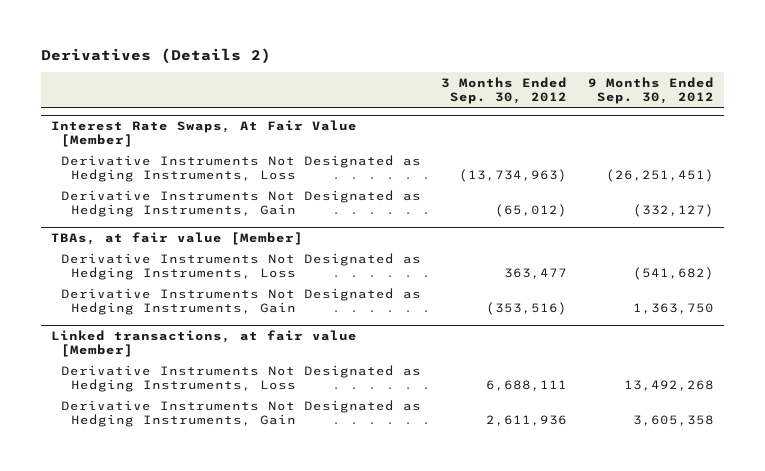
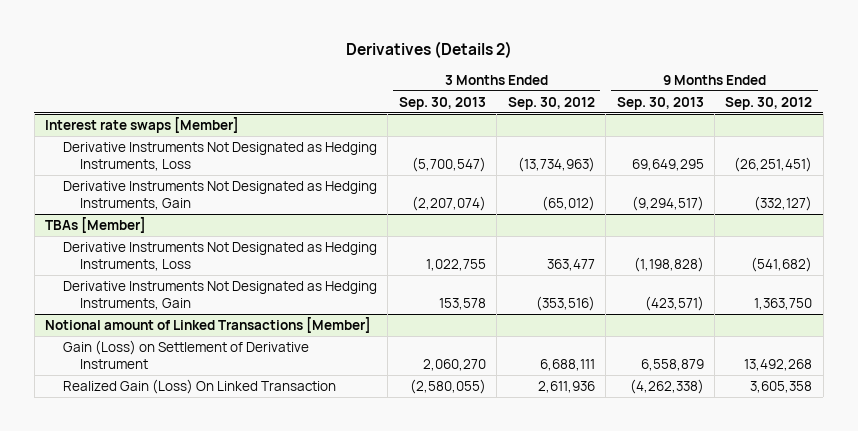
- | 3 Months Ended Sep. 30, 2012 | 9 Months Ended Sep. 30, 2012
+ | 3 Months Ended Sep. 30, 2013 | 3 Months Ended Sep. 30, 2012 | 9 Months Ended Sep. 30, 2013 | 9 Months Ended Sep. 30, 2012
- Interest Rate Swaps, At Fair Value [Member]
+ Interest rate swaps [Member]
- TBAs, at fair value [Member]
+ TBAs [Member]
- Linked transactions, at fair value [Member]
- Derivative Instruments Not Designated as Hedging Instruments, Loss | 6,688,111 | 13,492,268
- Derivative Instruments Not Designated as Hedging Instruments, Gain | 2,611,936 | 3,605,358
+ Notional amount of Linked Transactions [Member]
+ Gain (Loss) on Settlement of Derivative Instrument | 2,060,270 | 6,688,111 | 6,558,879 | 13,492,268
+ Realized Gain (Loss) On Linked Transaction | (2,580,055) | 2,611,936 | (4,262,338) | 3,605,358

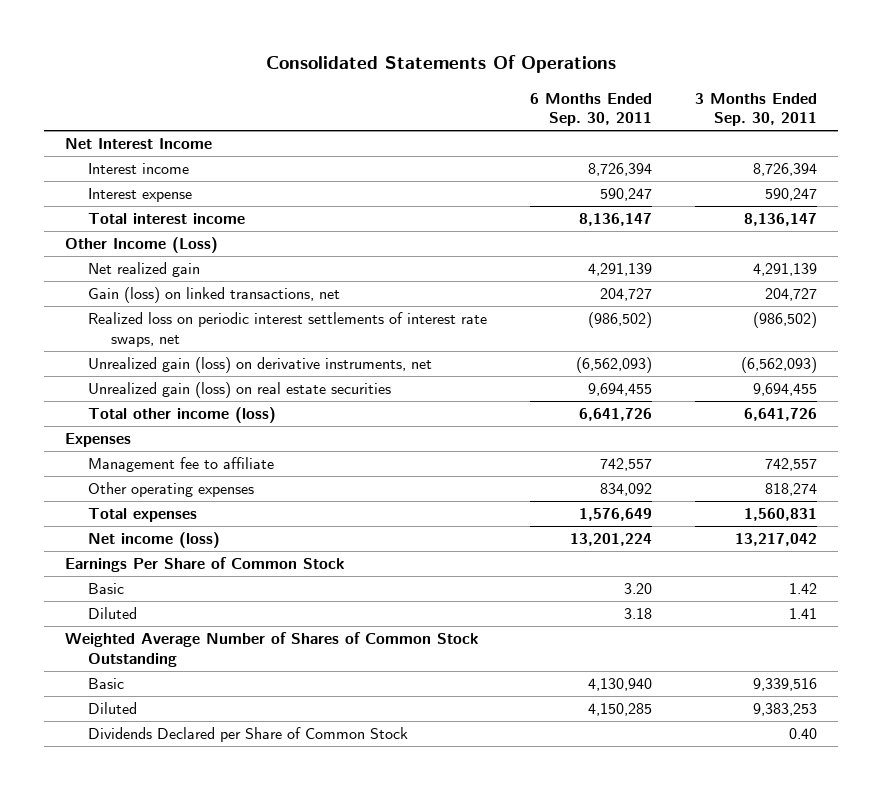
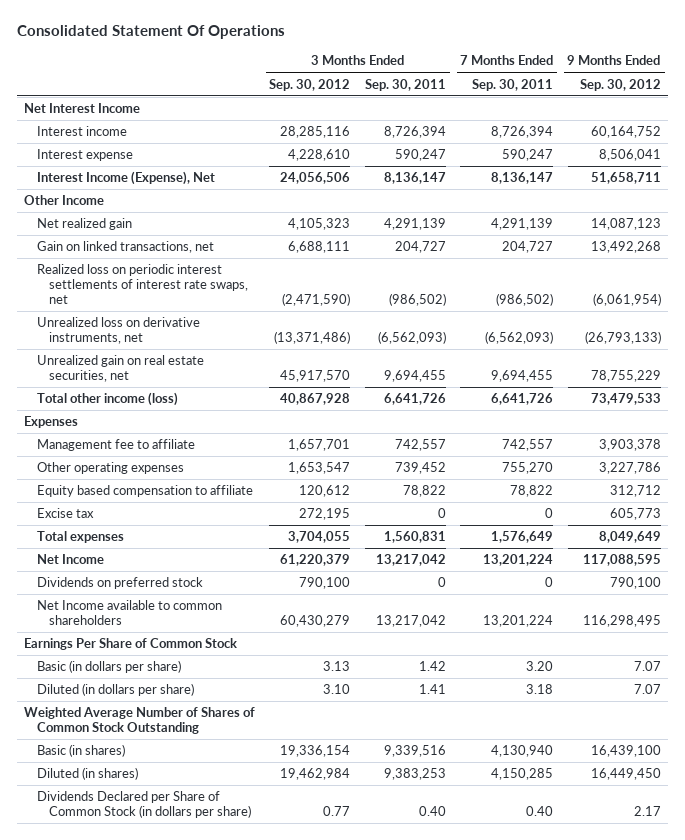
- Consolidated Statements Of Operations
+ Consolidated Statement Of Operations
- | 6 Months Ended Sep. 30, 2011 | 3 Months Ended Sep. 30, 2011
+ | 3 Months Ended Sep. 30, 2012 | 3 Months Ended Sep. 30, 2011 | 7 Months Ended Sep. 30, 2011 | 9 Months Ended Sep. 30, 2012
- Total interest income | 8,136,147 | 8,136,147
- Other Income (Loss)
+ Interest Income (Expense), Net | 24,056,506 | 8,136,147 | 8,136,147 | 51,658,711
+ Other Income
- Gain (loss) on linked transactions, net | 204,727 | 204,727
+ Gain on linked transactions, net | 6,688,111 | 204,727 | 204,727 | 13,492,268
- Unrealized gain (loss) on derivative instruments, net | (6,562,093) | (6,562,093)
- Unrealized gain (loss) on real estate securities | 9,694,455 | 9,694,455
+ Unrealized loss on derivative instruments, net | (13,371,486) | (6,562,093) | (6,562,093) | (26,793,133)
+ Unrealized gain on real estate securities, net | 45,917,570 | 9,694,455 | 9,694,455 | 78,755,229
- Other operating expenses | 834,092 | 818,274
+ Other operating expenses | 1,653,547 | 739,452 | 755,270 | 3,227,786
+ Equity based compensation to affiliate | 120,612 | 78,822 | 78,822 | 312,712
+ Excise tax | 272,195 | 0 | 0 | 605,773
- Net income (loss) | 13,201,224 | 13,217,042
+ Net Income | 61,220,379 | 13,217,042 | 13,201,224 | 117,088,595
+ Dividends on preferred stock | 790,100 | 0 | 0 | 790,100
+ Net Income available to common shareholders | 60,430,279 | 13,217,042 | 13,201,224 | 116,298,495
- Basic | 3.20 | 1.42
- Diluted | 3.18 | 1.41
+ Basic (in dollars per share) | 3.13 | 1.42 | 3.20 | 7.07
+ Diluted (in dollars per share) | 3.10 | 1.41 | 3.18 | 7.07
- Basic | 4,130,940 | 9,339,516
- Diluted | 4,150,285 | 9,383,253
- Dividends Declared per Share of Common Stock | | 0.40
+ Basic (in shares) | 19,336,154 | 9,339,516 | 4,130,940 | 16,439,100
+ Diluted (in shares) | 19,462,984 | 9,383,253 | 4,150,285 | 16,449,450
+ Dividends Declared per Share of Common Stock (in dollars per share) | 0.77 | 0.40 | 0.40 | 2.17

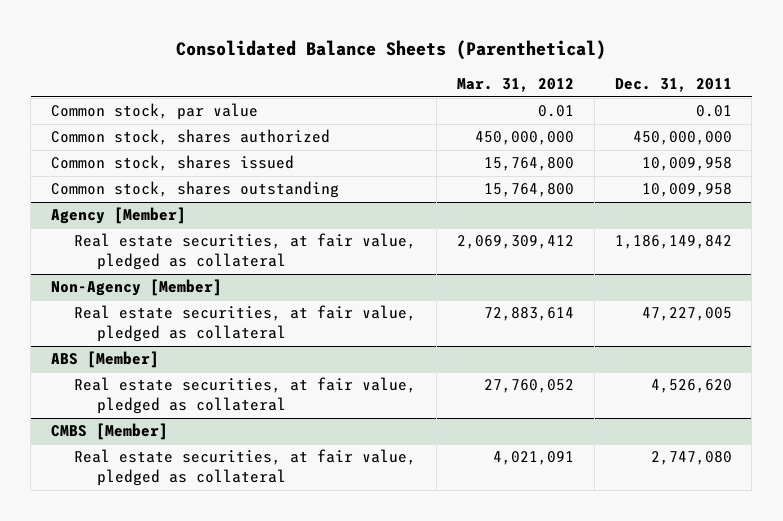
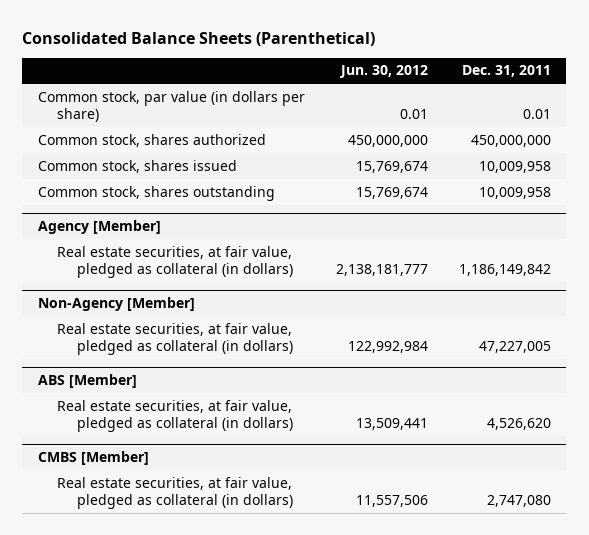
- | Mar. 31, 2012 | Dec. 31, 2011
+ | Jun. 30, 2012 | Dec. 31, 2011
- Common stock, par value | 0.01 | 0.01
+ Common stock, par value (in dollars per share) | 0.01 | 0.01
@ Agency [Member]
- Real estate securities, at fair value, pledged as collateral | 2,069,309,412 | 1,186,149,842
+ Real estate securities, at fair value, pledged as collateral (in dollars) | 2,138,181,777 | 1,186,149,842
@ Non-Agency [Member]
- Real estate securities, at fair value, pledged as collateral | 72,883,614 | 47,227,005
+ Real estate securities, at fair value, pledged as collateral (in dollars) | 122,992,984 | 47,227,005
@ ABS [Member]
- Real estate securities, at fair value, pledged as collateral | 27,760,052 | 4,526,620
+ Real estate securities, at fair value, pledged as collateral (in dollars) | 13,509,441 | 4,526,620
@ CMBS [Member]
- Real estate securities, at fair value, pledged as collateral | 4,021,091 | 2,747,080
+ Real estate securities, at fair value, pledged as collateral (in dollars) | 11,557,506 | 2,747,080

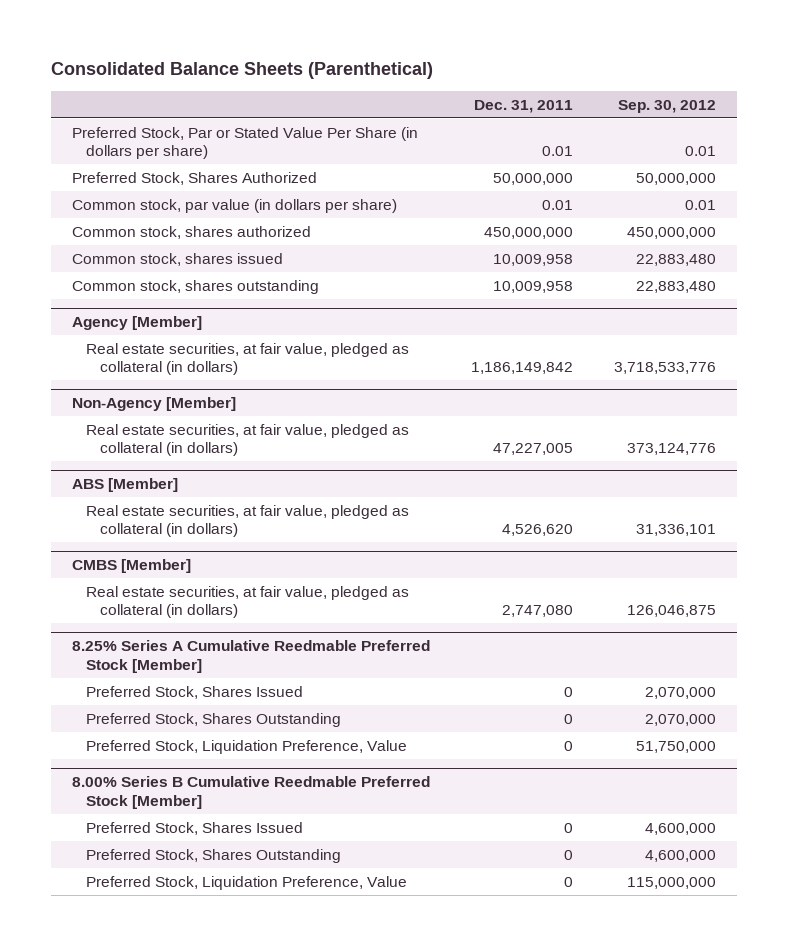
- | Jun. 30, 2012 | Dec. 31, 2011
+ | Dec. 31, 2011 | Sep. 30, 2012
+ Preferred Stock, Par or Stated Value Per Share (in dollars per share) | 0.01 | 0.01
+ Preferred Stock, Shares Authorized | 50,000,000 | 50,000,000
+ 8.25% Series A Cumulative Reedmable Preferred Stock [Member]
+ Preferred Stock, Shares Issued | 0 | 2,070,000
+ Preferred Stock, Shares Outstanding | 0 | 2,070,000
+ Preferred Stock, Liquidation Preference, Value | 0 | 51,750,000
+ 8.00% Series B Cumulative Reedmable Preferred Stock [Member]
+ Preferred Stock, Shares Issued | 0 | 4,600,000
+ Preferred Stock, Shares Outstanding | 0 | 4,600,000
+ Preferred Stock, Liquidation Preference, Value | 0 | 115,000,000

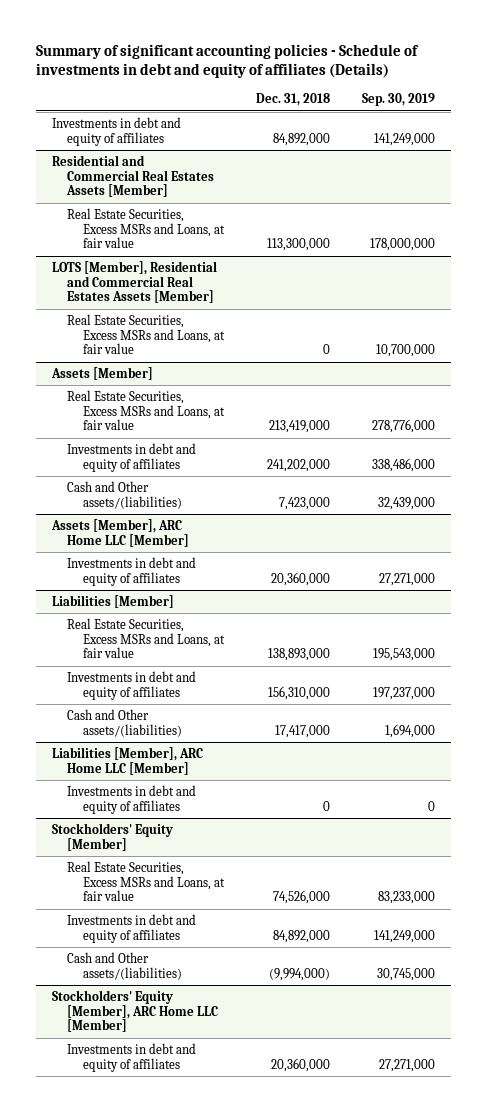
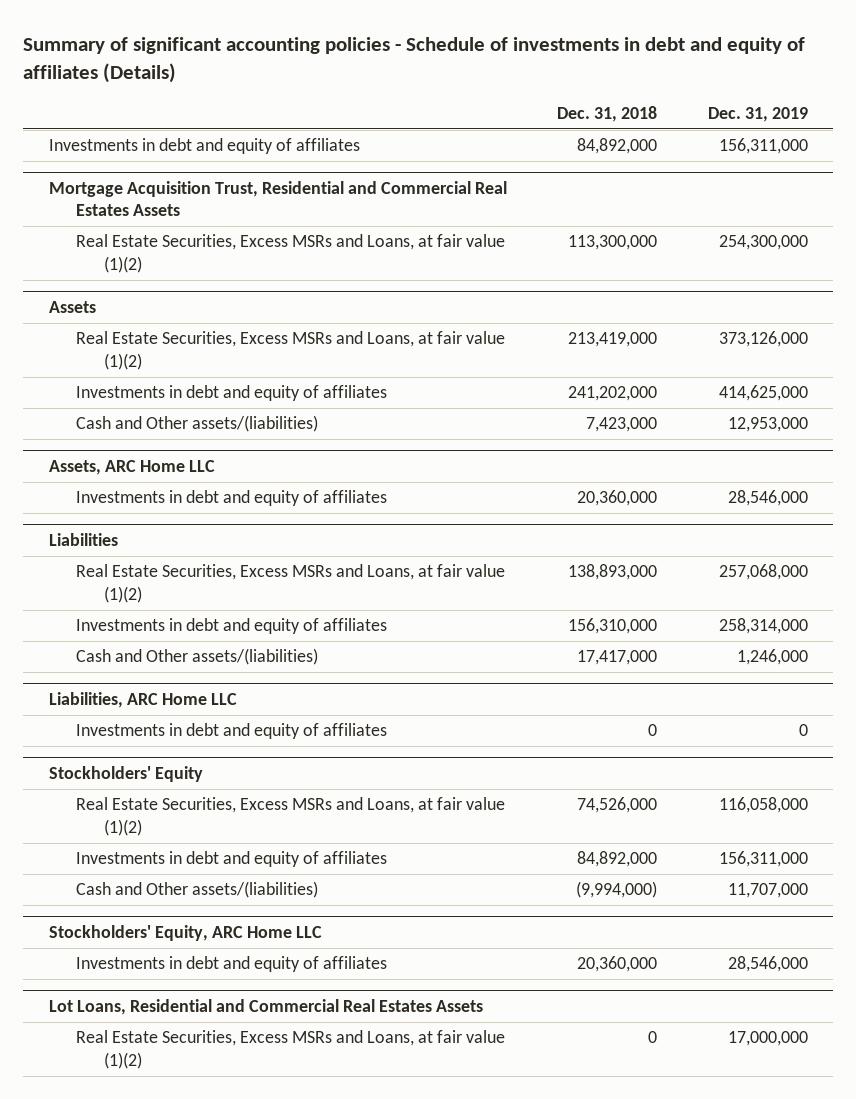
- | Dec. 31, 2018 | Sep. 30, 2019
+ | Dec. 31, 2018 | Dec. 31, 2019
- Residential and Commercial Real Estates Assets [Member]
- Real Estate Securities, Excess MSRs and Loans, at fair value | 113,300,000 | 178,000,000
- LOTS [Member], Residential and Commercial Real Estates Assets [Member]
- Real Estate Securities, Excess MSRs and Loans, at fair value | 0 | 10,700,000
- Assets [Member]
- Real Estate Securities, Excess MSRs and Loans, at fair value | 213,419,000 | 278,776,000
+ Mortgage Acquisition Trust, Residential and Commercial Real Estates Assets
+ Real Estate Securities, Excess MSRs and Loans, at fair value (1)(2) | 113,300,000 | 254,300,000
+ Assets
+ Real Estate Securities, Excess MSRs and Loans, at fair value (1)(2) | 213,419,000 | 373,126,000
- Assets [Member], ARC Home LLC [Member]
+ Assets, ARC Home LLC
- Liabilities [Member]
- Real Estate Securities, Excess MSRs and Loans, at fair value | 138,893,000 | 195,543,000
+ Liabilities
+ Real Estate Securities, Excess MSRs and Loans, at fair value (1)(2) | 138,893,000 | 257,068,000
- Liabilities [Member], ARC Home LLC [Member]
+ Liabilities, ARC Home LLC
- Stockholders' Equity [Member]
- Real Estate Securities, Excess MSRs and Loans, at fair value | 74,526,000 | 83,233,000
+ Stockholders' Equity
+ Real Estate Securities, Excess MSRs and Loans, at fair value (1)(2) | 74,526,000 | 116,058,000
- Stockholders' Equity [Member], ARC Home LLC [Member]
+ Stockholders' Equity, ARC Home LLC
+ Lot Loans, Residential and Commercial Real Estates Assets
+ Real Estate Securities, Excess MSRs and Loans, at fair value (1)(2) | 0 | 17,000,000

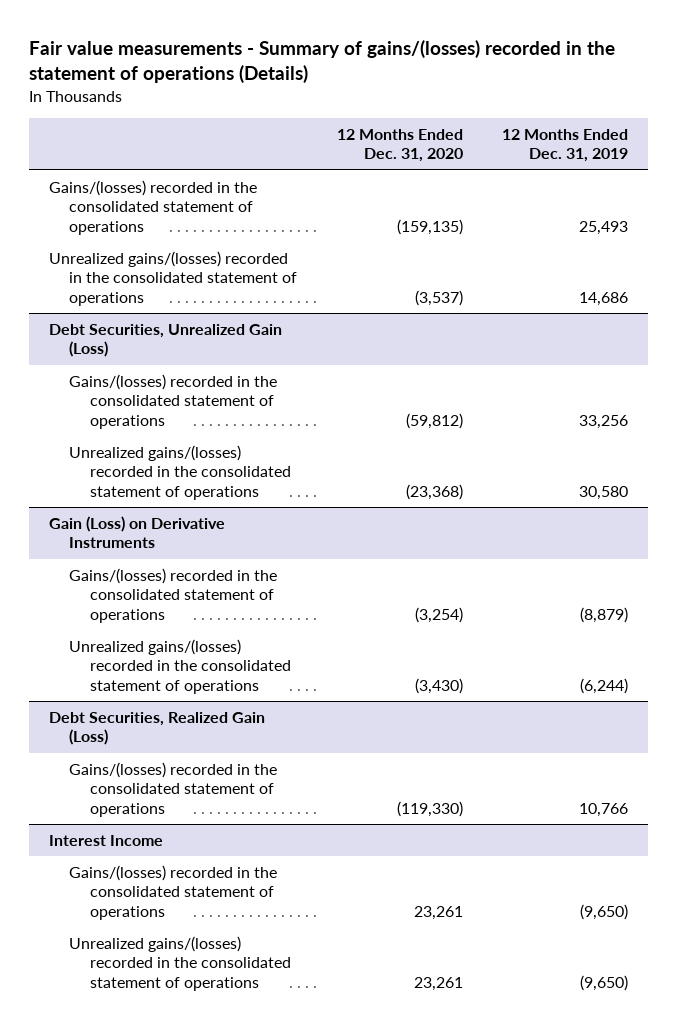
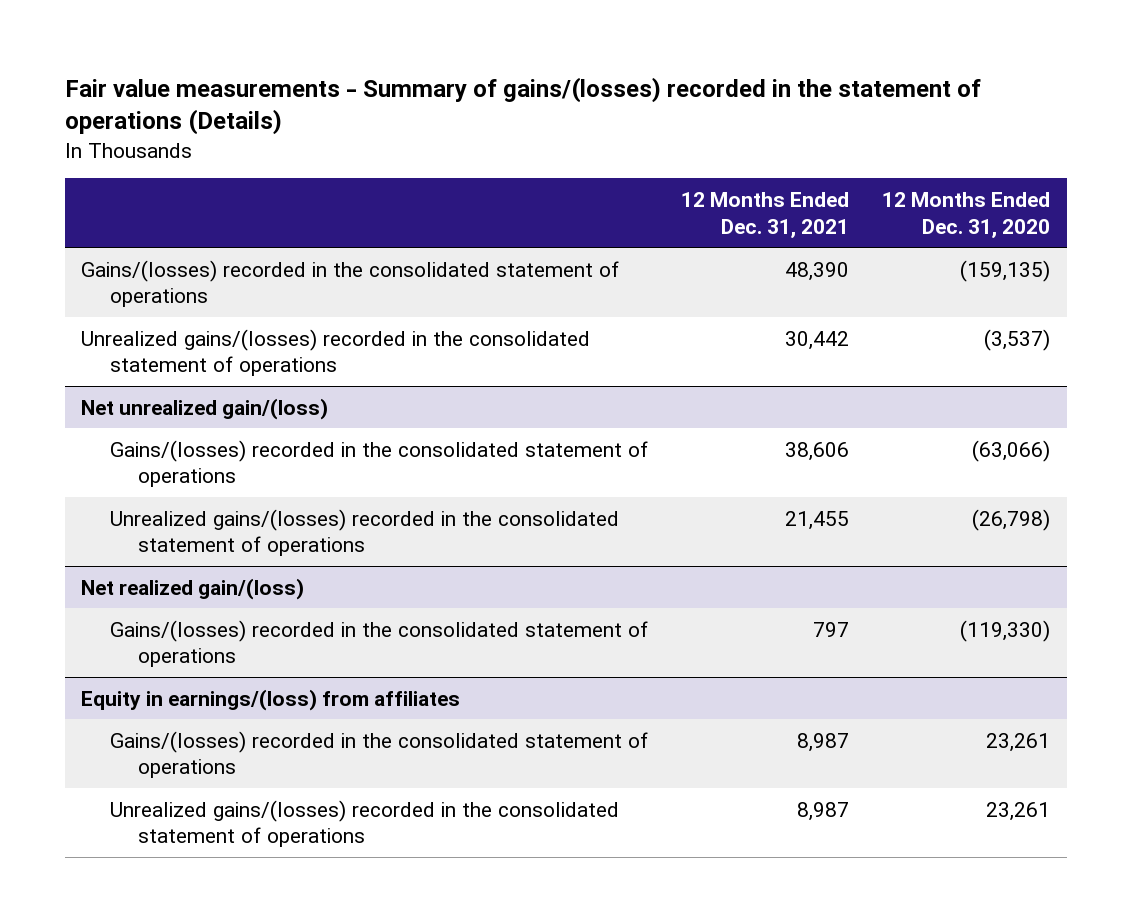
- | 12 Months Ended Dec. 31, 2020 | 12 Months Ended Dec. 31, 2019
+ | 12 Months Ended Dec. 31, 2021 | 12 Months Ended Dec. 31, 2020
- Debt Securities, Unrealized Gain (Loss)
- Gains/(losses) recorded in the consolidated statement of operations | (59,812) | 33,256
- Unrealized gains/(losses) recorded in the consolidated statement of operations | (23,368) | 30,580
- Gain (Loss) on Derivative Instruments
- Gains/(losses) recorded in the consolidated statement of operations | (3,254) | (8,879)
- Unrealized gains/(losses) recorded in the consolidated statement of operations | (3,430) | (6,244)
- Debt Securities, Realized Gain (Loss)
+ Net unrealized gain/(loss)
+ Gains/(losses) recorded in the consolidated statement of operations | 38,606 | (63,066)
+ Unrealized gains/(losses) recorded in the consolidated statement of operations | 21,455 | (26,798)
+ Net realized gain/(loss)
- Interest Income
+ Equity in earnings/(loss) from affiliates

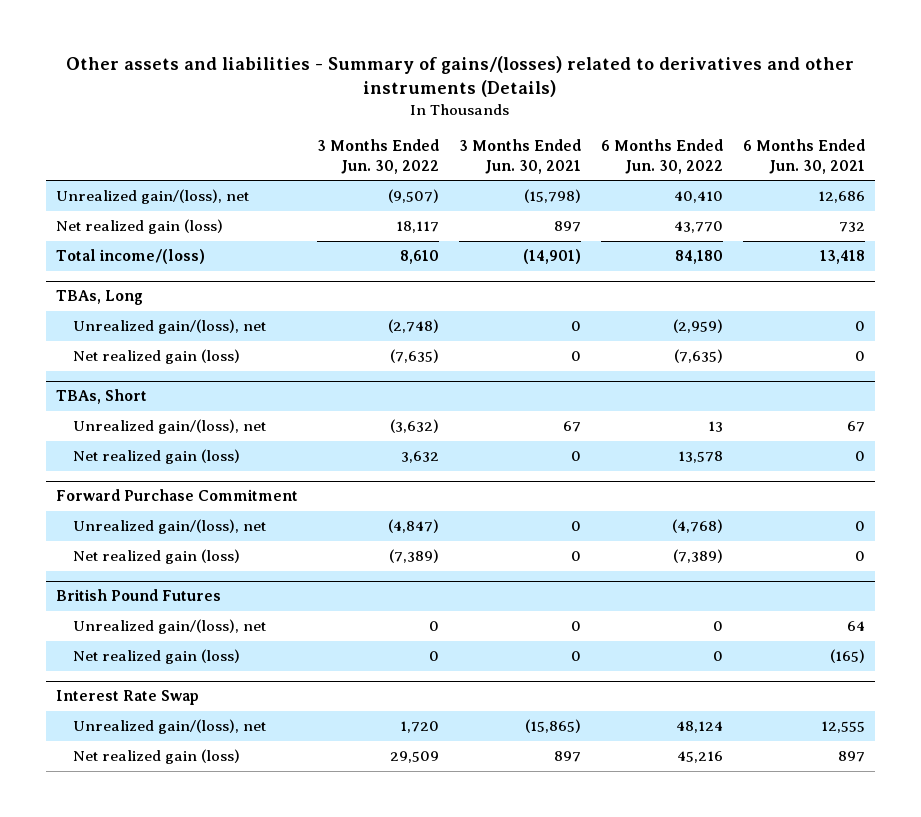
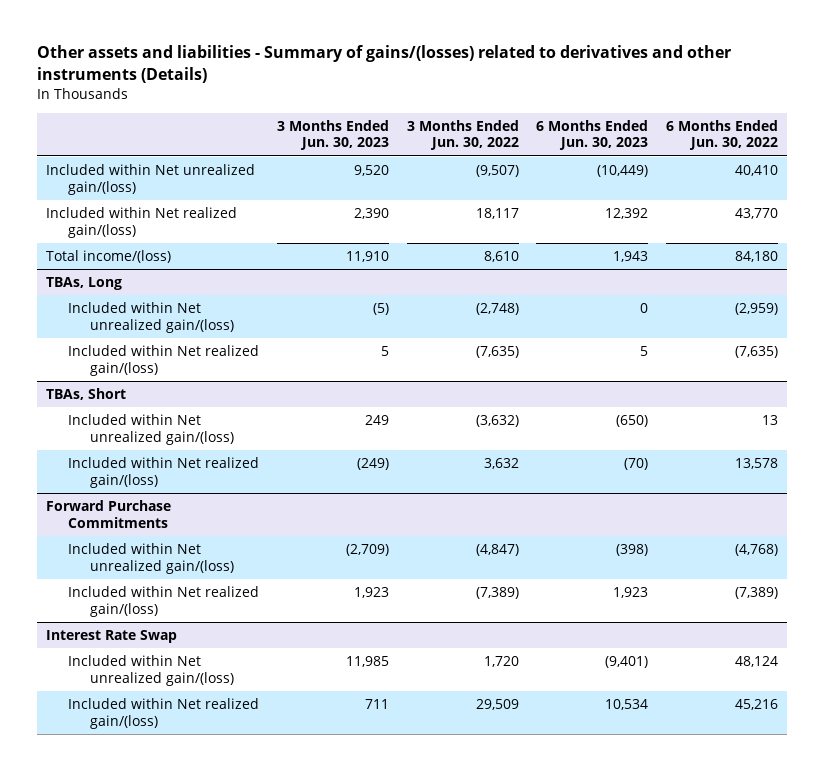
- | 3 Months Ended Jun. 30, 2022 | 3 Months Ended Jun. 30, 2021 | 6 Months Ended Jun. 30, 2022 | 6 Months Ended Jun. 30, 2021
+ | 3 Months Ended Jun. 30, 2023 | 3 Months Ended Jun. 30, 2022 | 6 Months Ended Jun. 30, 2023 | 6 Months Ended Jun. 30, 2022
- Unrealized gain/(loss), net | (9,507) | (15,798) | 40,410 | 12,686
- Net realized gain (loss) | 18,117 | 897 | 43,770 | 732
+ Included within Net unrealized gain/(loss) | 9,520 | (9,507) | (10,449) | 40,410
+ Included within Net realized gain/(loss) | 2,390 | 18,117 | 12,392 | 43,770
@ TBAs, Long
- Unrealized gain/(loss), net | (2,748) | 0 | (2,959) | 0
- Net realized gain (loss) | (7,635) | 0 | (7,635) | 0
+ Included within Net unrealized gain/(loss) | (5) | (2,748) | 0 | (2,959)
+ Included within Net realized gain/(loss) | 5 | (7,635) | 5 | (7,635)
@ TBAs, Short
- Unrealized gain/(loss), net | (3,632) | 67 | 13 | 67
- Net realized gain (loss) | 3,632 | 0 | 13,578 | 0
- Forward Purchase Commitment
- Unrealized gain/(loss), net | (4,847) | 0 | (4,768) | 0
- Net realized gain (loss) | (7,389) | 0 | (7,389) | 0
- British Pound Futures
- Unrealized gain/(loss), net | 0 | 0 | 0 | 64
- Net realized gain (loss) | 0 | 0 | 0 | (165)
@ TBAs, Short
+ Included within Net unrealized gain/(loss) | 249 | (3,632) | (650) | 13
+ Included within Net realized gain/(loss) | (249) | 3,632 | (70) | 13,578
+ Forward Purchase Commitments
+ Included within Net unrealized gain/(loss) | (2,709) | (4,847) | (398) | (4,768)
+ Included within Net realized gain/(loss) | 1,923 | (7,389) | 1,923 | (7,389)
@ Interest Rate Swap
- Unrealized gain/(loss), net | 1,720 | (15,865) | 48,124 | 12,555
- Net realized gain (loss) | 29,509 | 897 | 45,216 | 897
+ Included within Net unrealized gain/(loss) | 11,985 | 1,720 | (9,401) | 48,124
+ Included within Net realized gain/(loss) | 711 | 29,509 | 10,534 | 45,216

